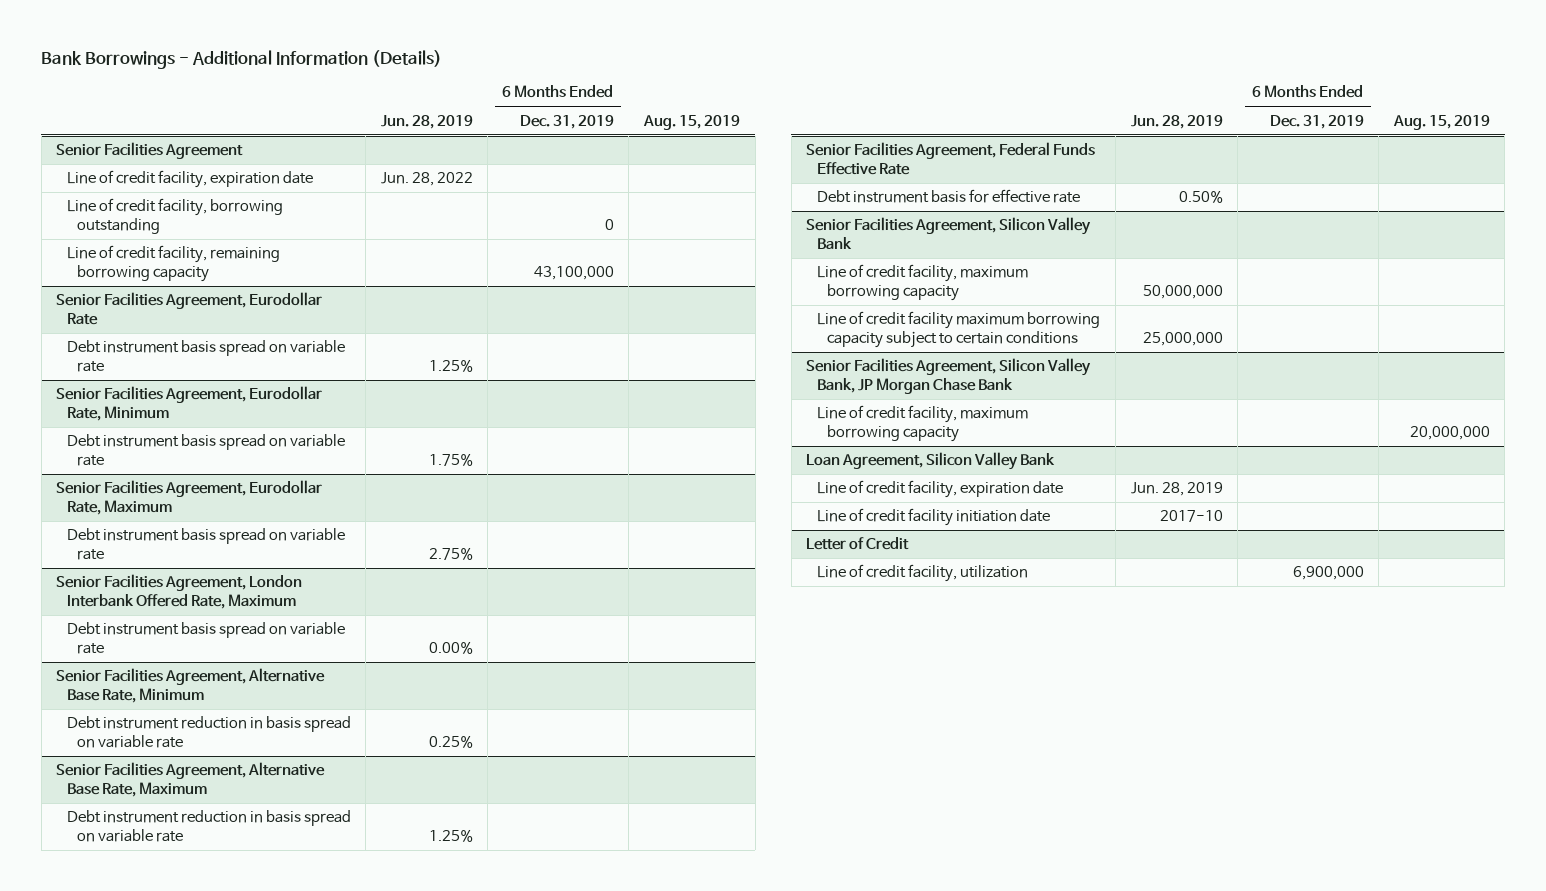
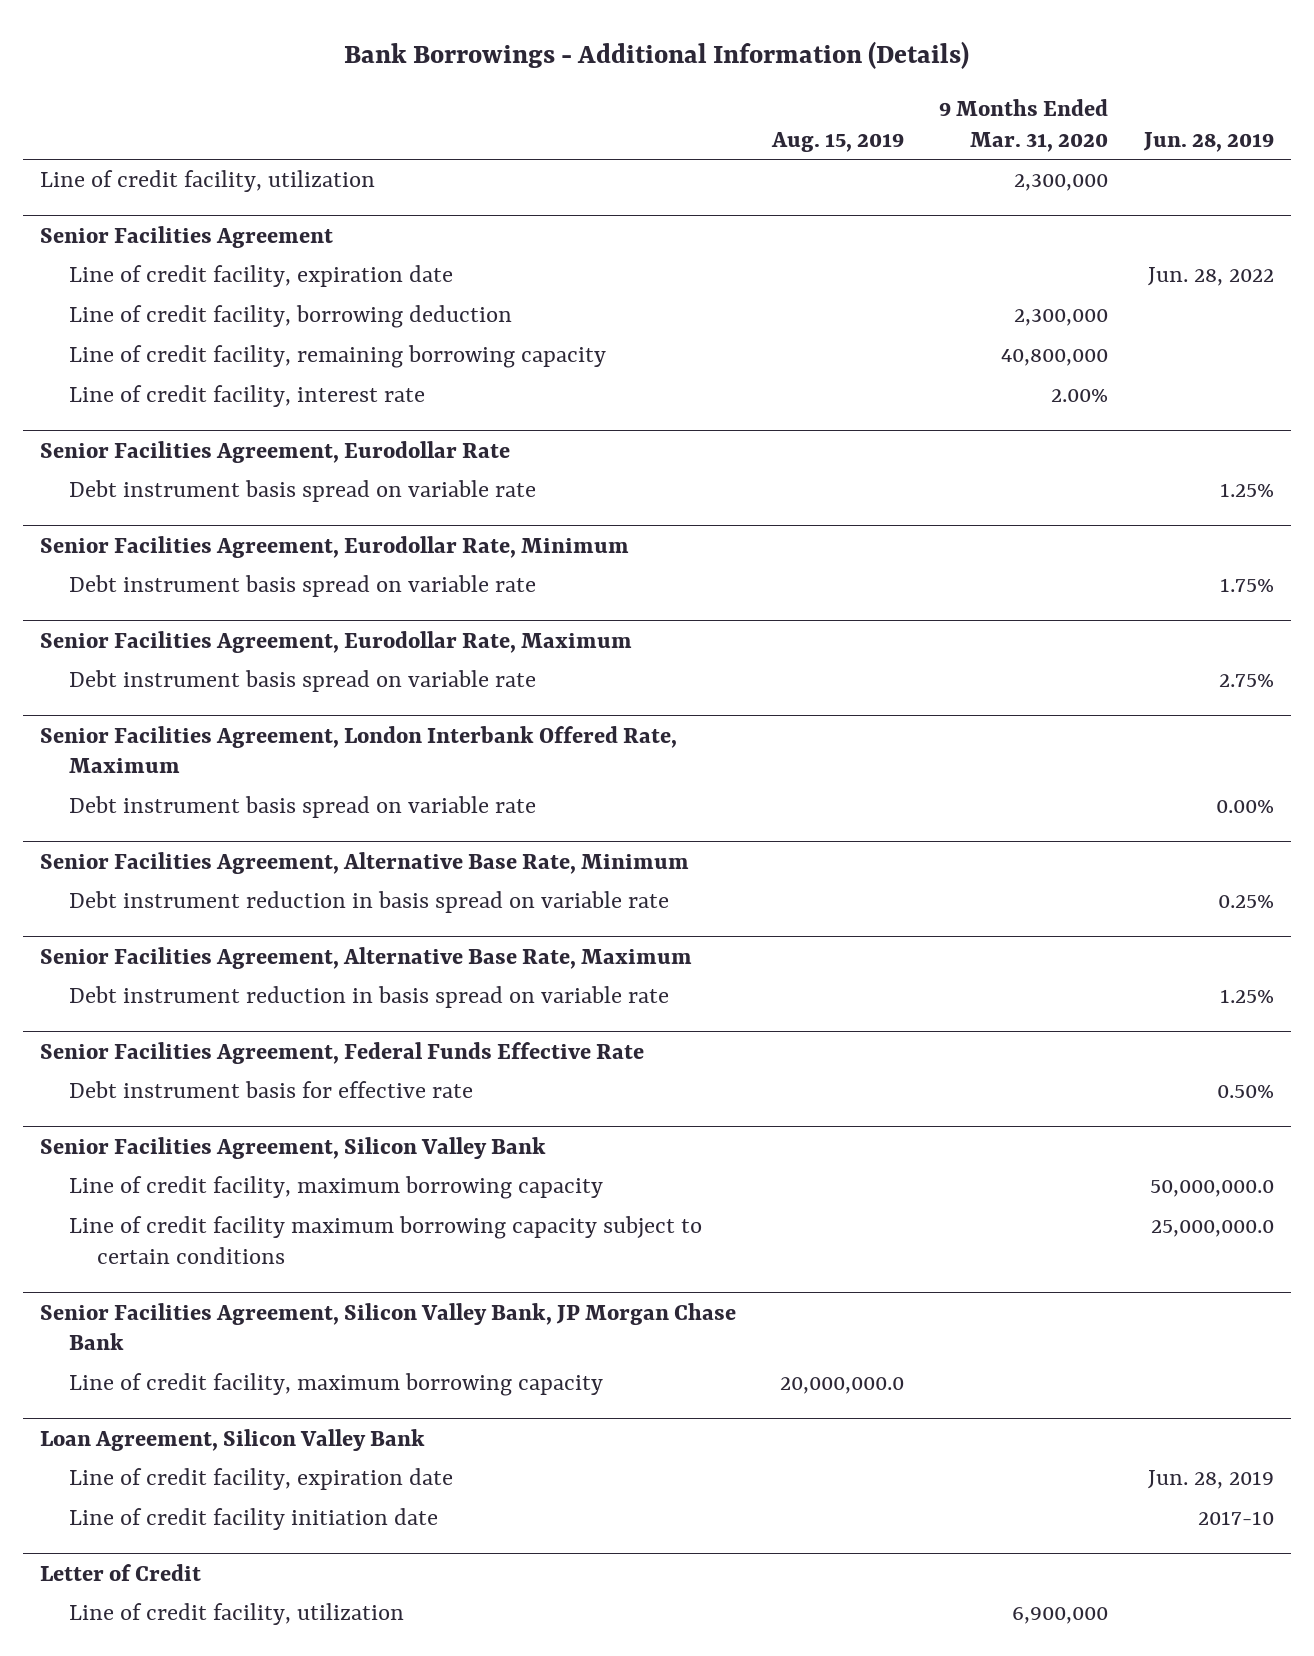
- | Jun. 28, 2019 | 6 Months Ended Dec. 31, 2019 | Aug. 15, 2019
+ | Aug. 15, 2019 | 9 Months Ended Mar. 31, 2020 | Jun. 28, 2019
+ Line of credit facility, utilization | | 2,300,000 |
@ Senior Facilities Agreement
- Line of credit facility, borrowing outstanding | | 0 |
+ Line of credit facility, borrowing deduction | | 2,300,000 |
+ Line of credit facility, interest rate | | 2.00% |
@ Senior Facilities Agreement, Silicon Valley Bank
- Line of credit facility, maximum borrowing capacity | 50,000,000 | |
- Line of credit facility maximum borrowing capacity subject to certain conditions | 25,000,000 | |
+ Line of credit facility, maximum borrowing capacity | | | 50,000,000.0
+ Line of credit facility maximum borrowing capacity subject to certain conditions | | | 25,000,000.0
@ Senior Facilities Agreement, Silicon Valley Bank, JP Morgan Chase Bank
- Line of credit facility, maximum borrowing capacity | | | 20,000,000
+ Line of credit facility, maximum borrowing capacity | 20,000,000.0 | |

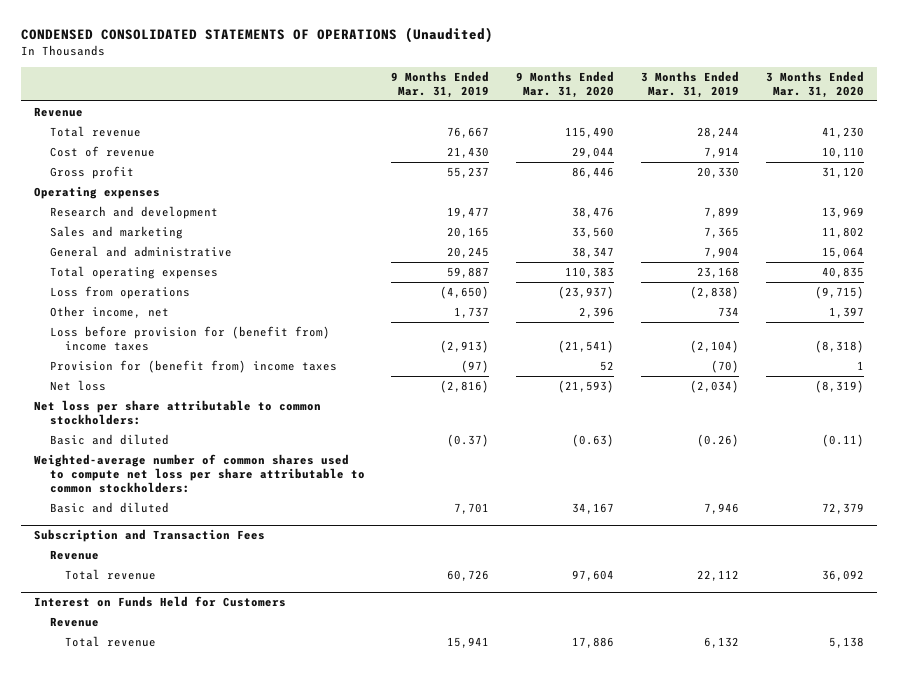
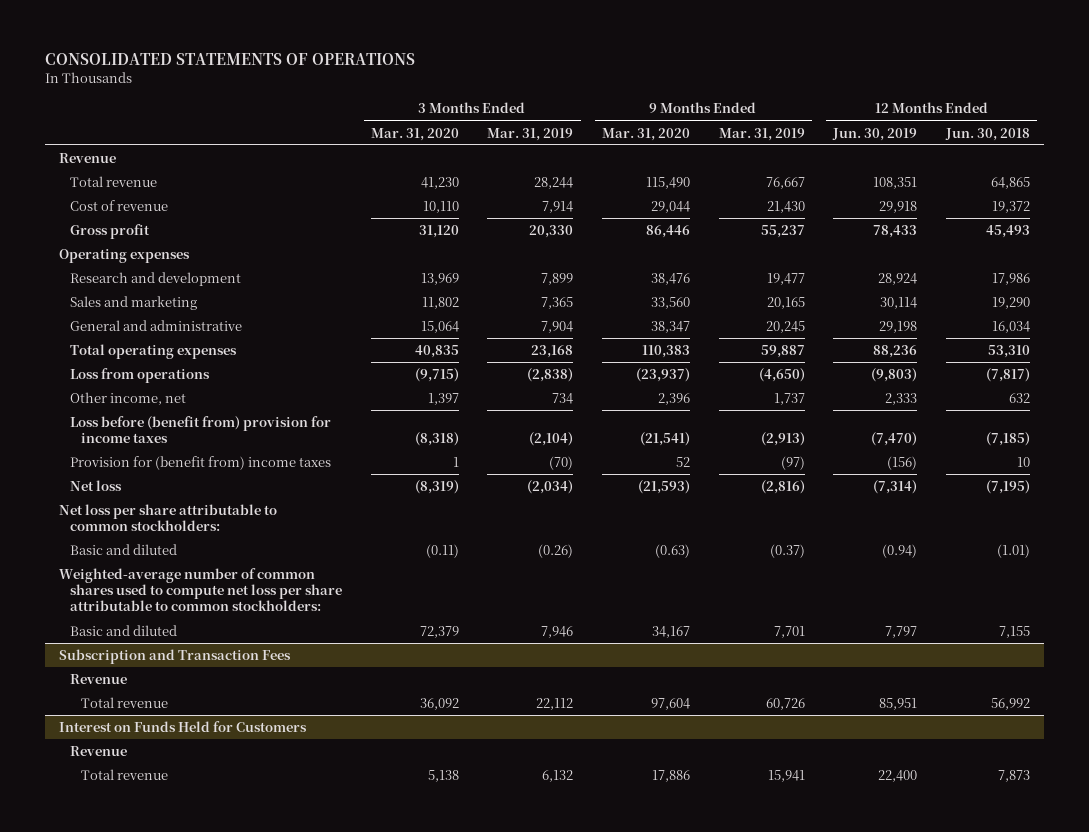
- CONDENSED CONSOLIDATED STATEMENTS OF OPERATIONS (Unaudited)
+ CONSOLIDATED STATEMENTS OF OPERATIONS
- | 9 Months Ended Mar. 31, 2019 | 9 Months Ended Mar. 31, 2020 | 3 Months Ended Mar. 31, 2019 | 3 Months Ended Mar. 31, 2020
+ | 3 Months Ended Mar. 31, 2020 | 3 Months Ended Mar. 31, 2019 | 9 Months Ended Mar. 31, 2020 | 9 Months Ended Mar. 31, 2019 | 12 Months Ended Jun. 30, 2019 | 12 Months Ended Jun. 30, 2018
- Loss before provision for (benefit from) income taxes | (2,913) | (21,541) | (2,104) | (8,318)
+ Loss before (benefit from) provision for income taxes | (8,318) | (2,104) | (21,541) | (2,913) | (7,470) | (7,185)

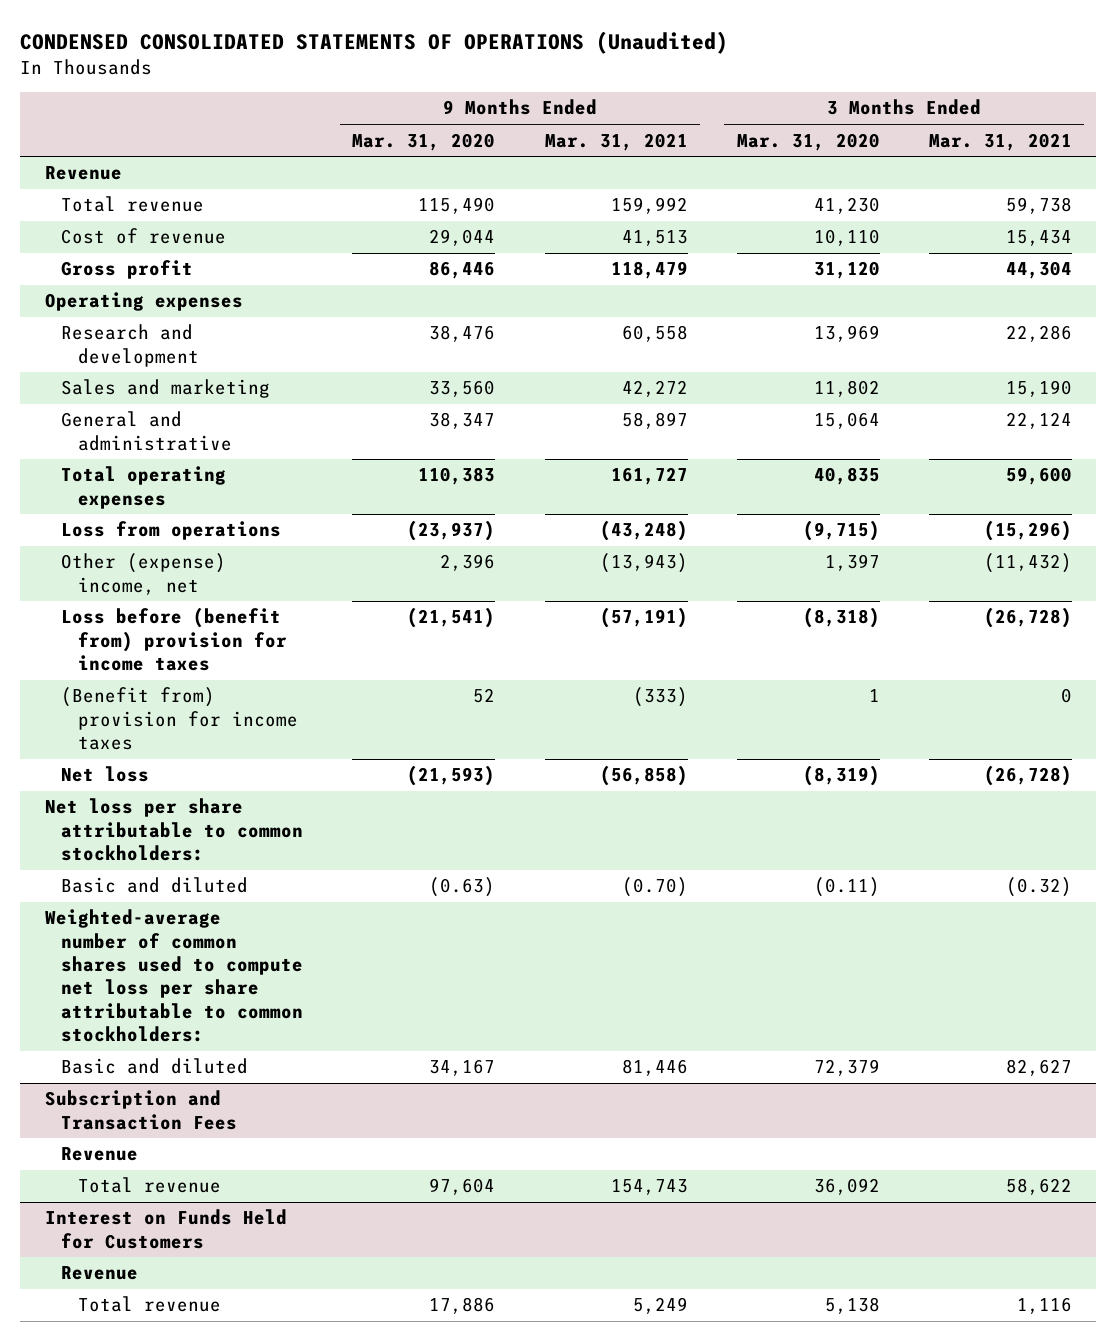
- CONSOLIDATED STATEMENTS OF OPERATIONS
+ CONDENSED CONSOLIDATED STATEMENTS OF OPERATIONS (Unaudited)
- | 3 Months Ended Mar. 31, 2020 | 3 Months Ended Mar. 31, 2019 | 9 Months Ended Mar. 31, 2020 | 9 Months Ended Mar. 31, 2019 | 12 Months Ended Jun. 30, 2019 | 12 Months Ended Jun. 30, 2018
+ | 9 Months Ended Mar. 31, 2020 | 9 Months Ended Mar. 31, 2021 | 3 Months Ended Mar. 31, 2020 | 3 Months Ended Mar. 31, 2021
- Other income, net | 1,397 | 734 | 2,396 | 1,737 | 2,333 | 632
+ Other (expense) income, net | 2,396 | (13,943) | 1,397 | (11,432)
- Provision for (benefit from) income taxes | 1 | (70) | 52 | (97) | (156) | 10
+ (Benefit from) provision for income taxes | 52 | (333) | 1 | 0

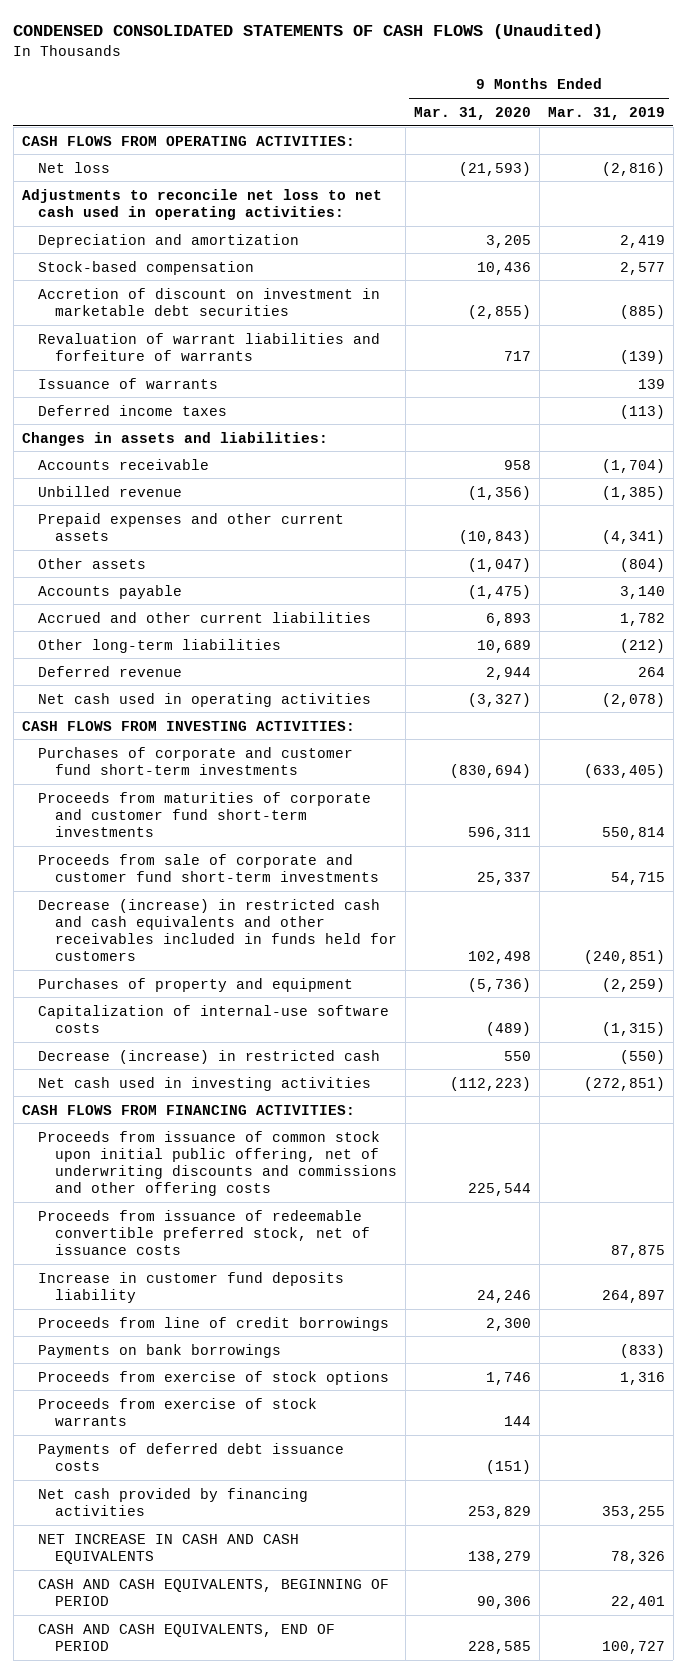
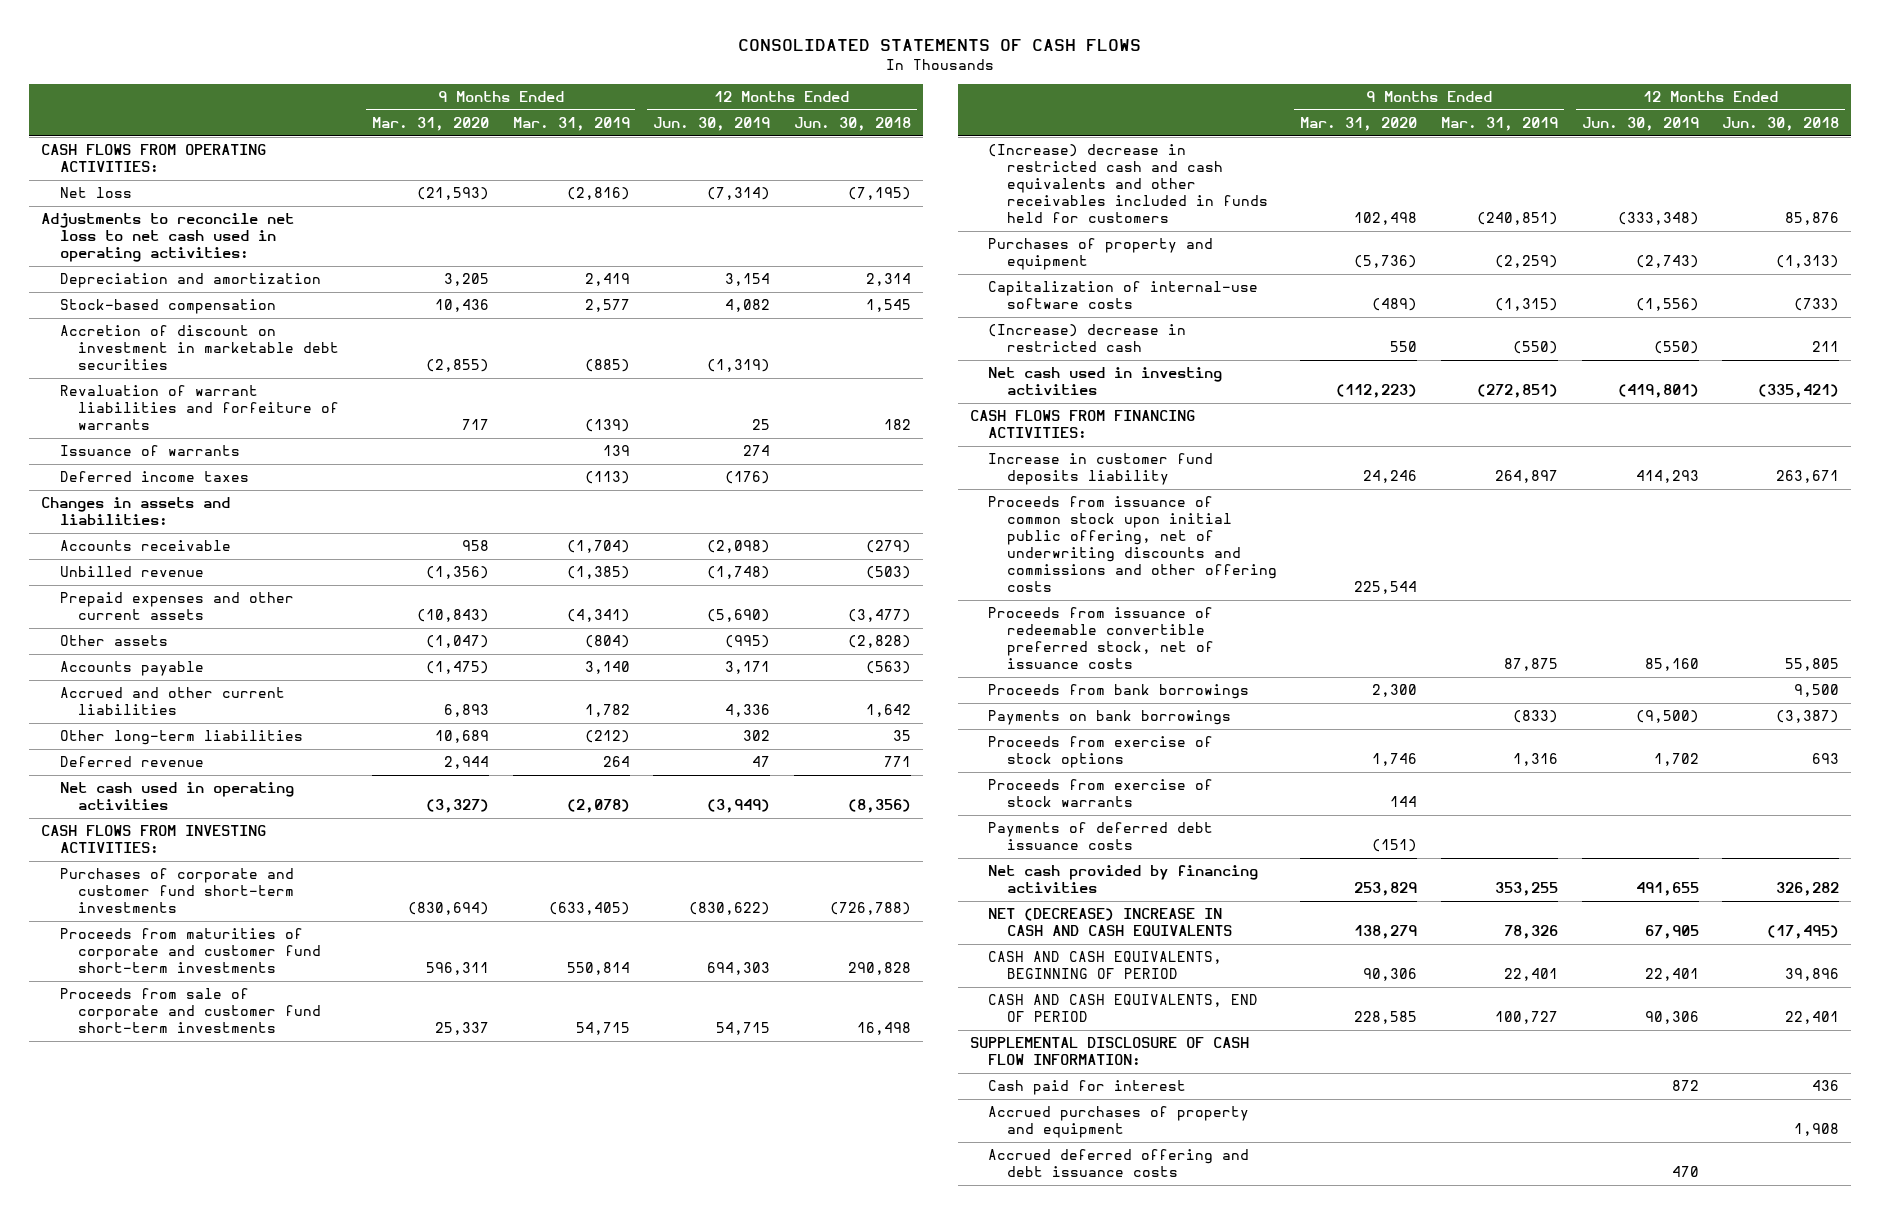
- CONDENSED CONSOLIDATED STATEMENTS OF CASH FLOWS (Unaudited)
+ CONSOLIDATED STATEMENTS OF CASH FLOWS
- | 9 Months Ended Mar. 31, 2020 | 9 Months Ended Mar. 31, 2019
+ | 9 Months Ended Mar. 31, 2020 | 9 Months Ended Mar. 31, 2019 | 12 Months Ended Jun. 30, 2019 | 12 Months Ended Jun. 30, 2018
- Decrease (increase) in restricted cash and cash equivalents and other receivables included in funds held for customers | 102,498 | (240,851)
+ (Increase) decrease in restricted cash and cash equivalents and other receivables included in funds held for customers | 102,498 | (240,851) | (333,348) | 85,876
- Decrease (increase) in restricted cash | 550 | (550)
+ (Increase) decrease in restricted cash | 550 | (550) | (550) | 211
moved up: Increase in customer fund deposits liability | 24,246 | 264,897 | 414,293 | 263,671
- Proceeds from line of credit borrowings | 2,300 |
+ Proceeds from bank borrowings | 2,300 | | | 9,500
- NET INCREASE IN CASH AND CASH EQUIVALENTS | 138,279 | 78,326
+ NET (DECREASE) INCREASE IN CASH AND CASH EQUIVALENTS | 138,279 | 78,326 | 67,905 | (17,495)
+ SUPPLEMENTAL DISCLOSURE OF CASH FLOW INFORMATION:
+ Cash paid for interest | | | 872 | 436
+ Accrued purchases of property and equipment | | | | 1,908
+ Accrued deferred offering and debt issuance costs | | | 470 |

